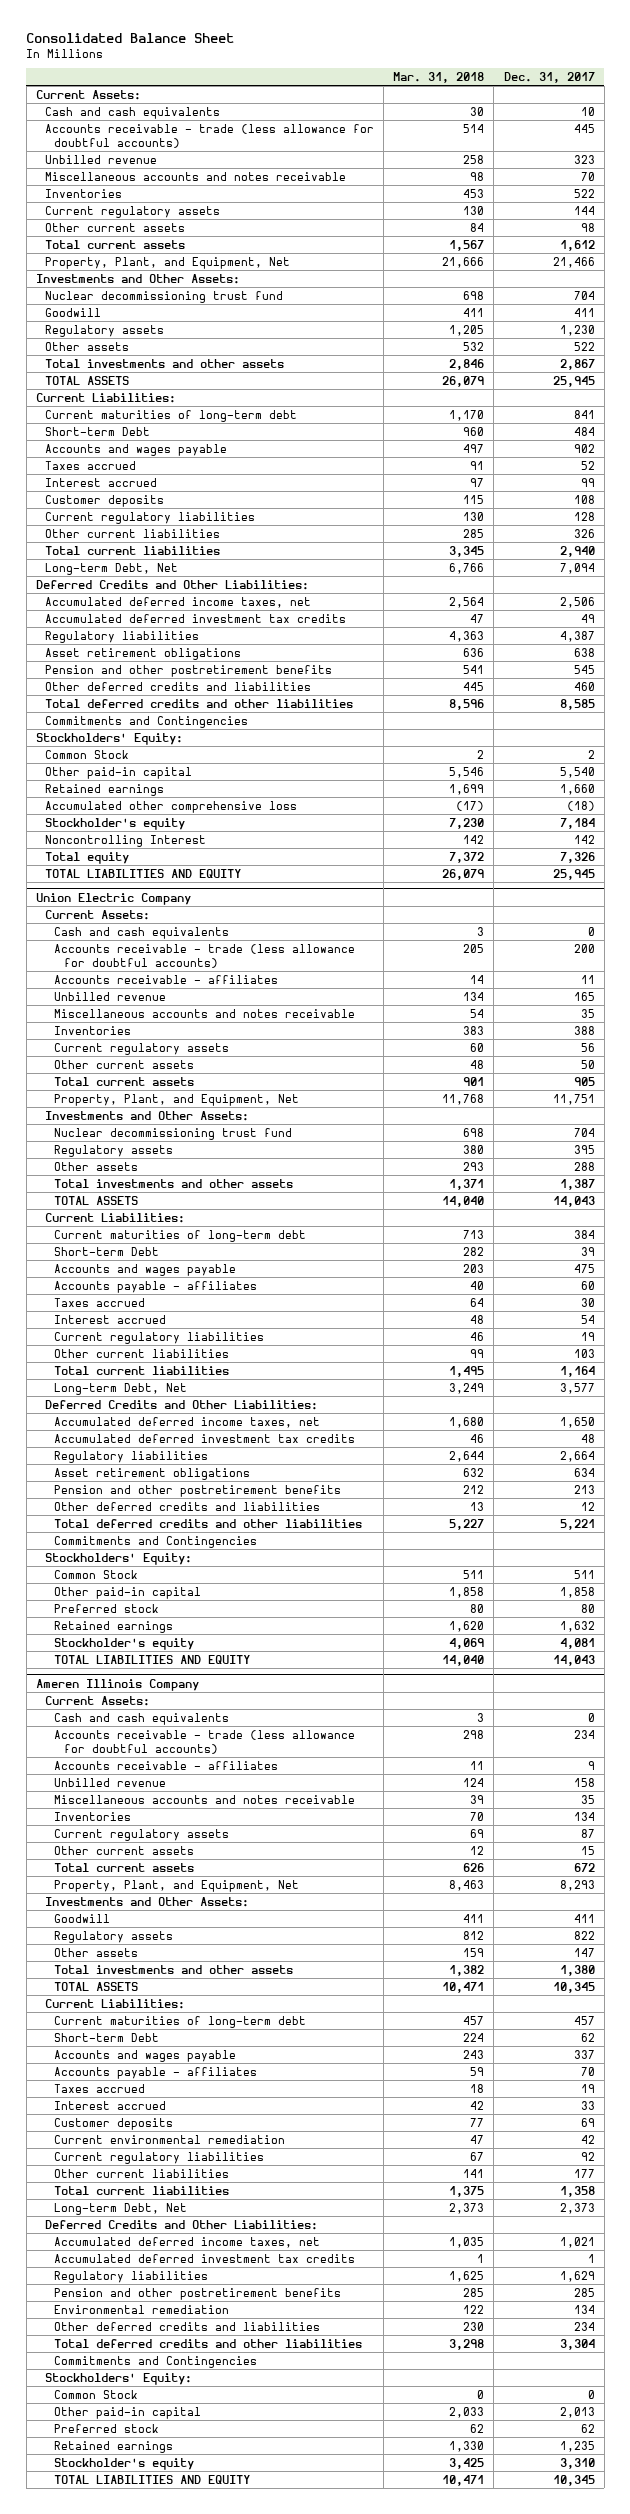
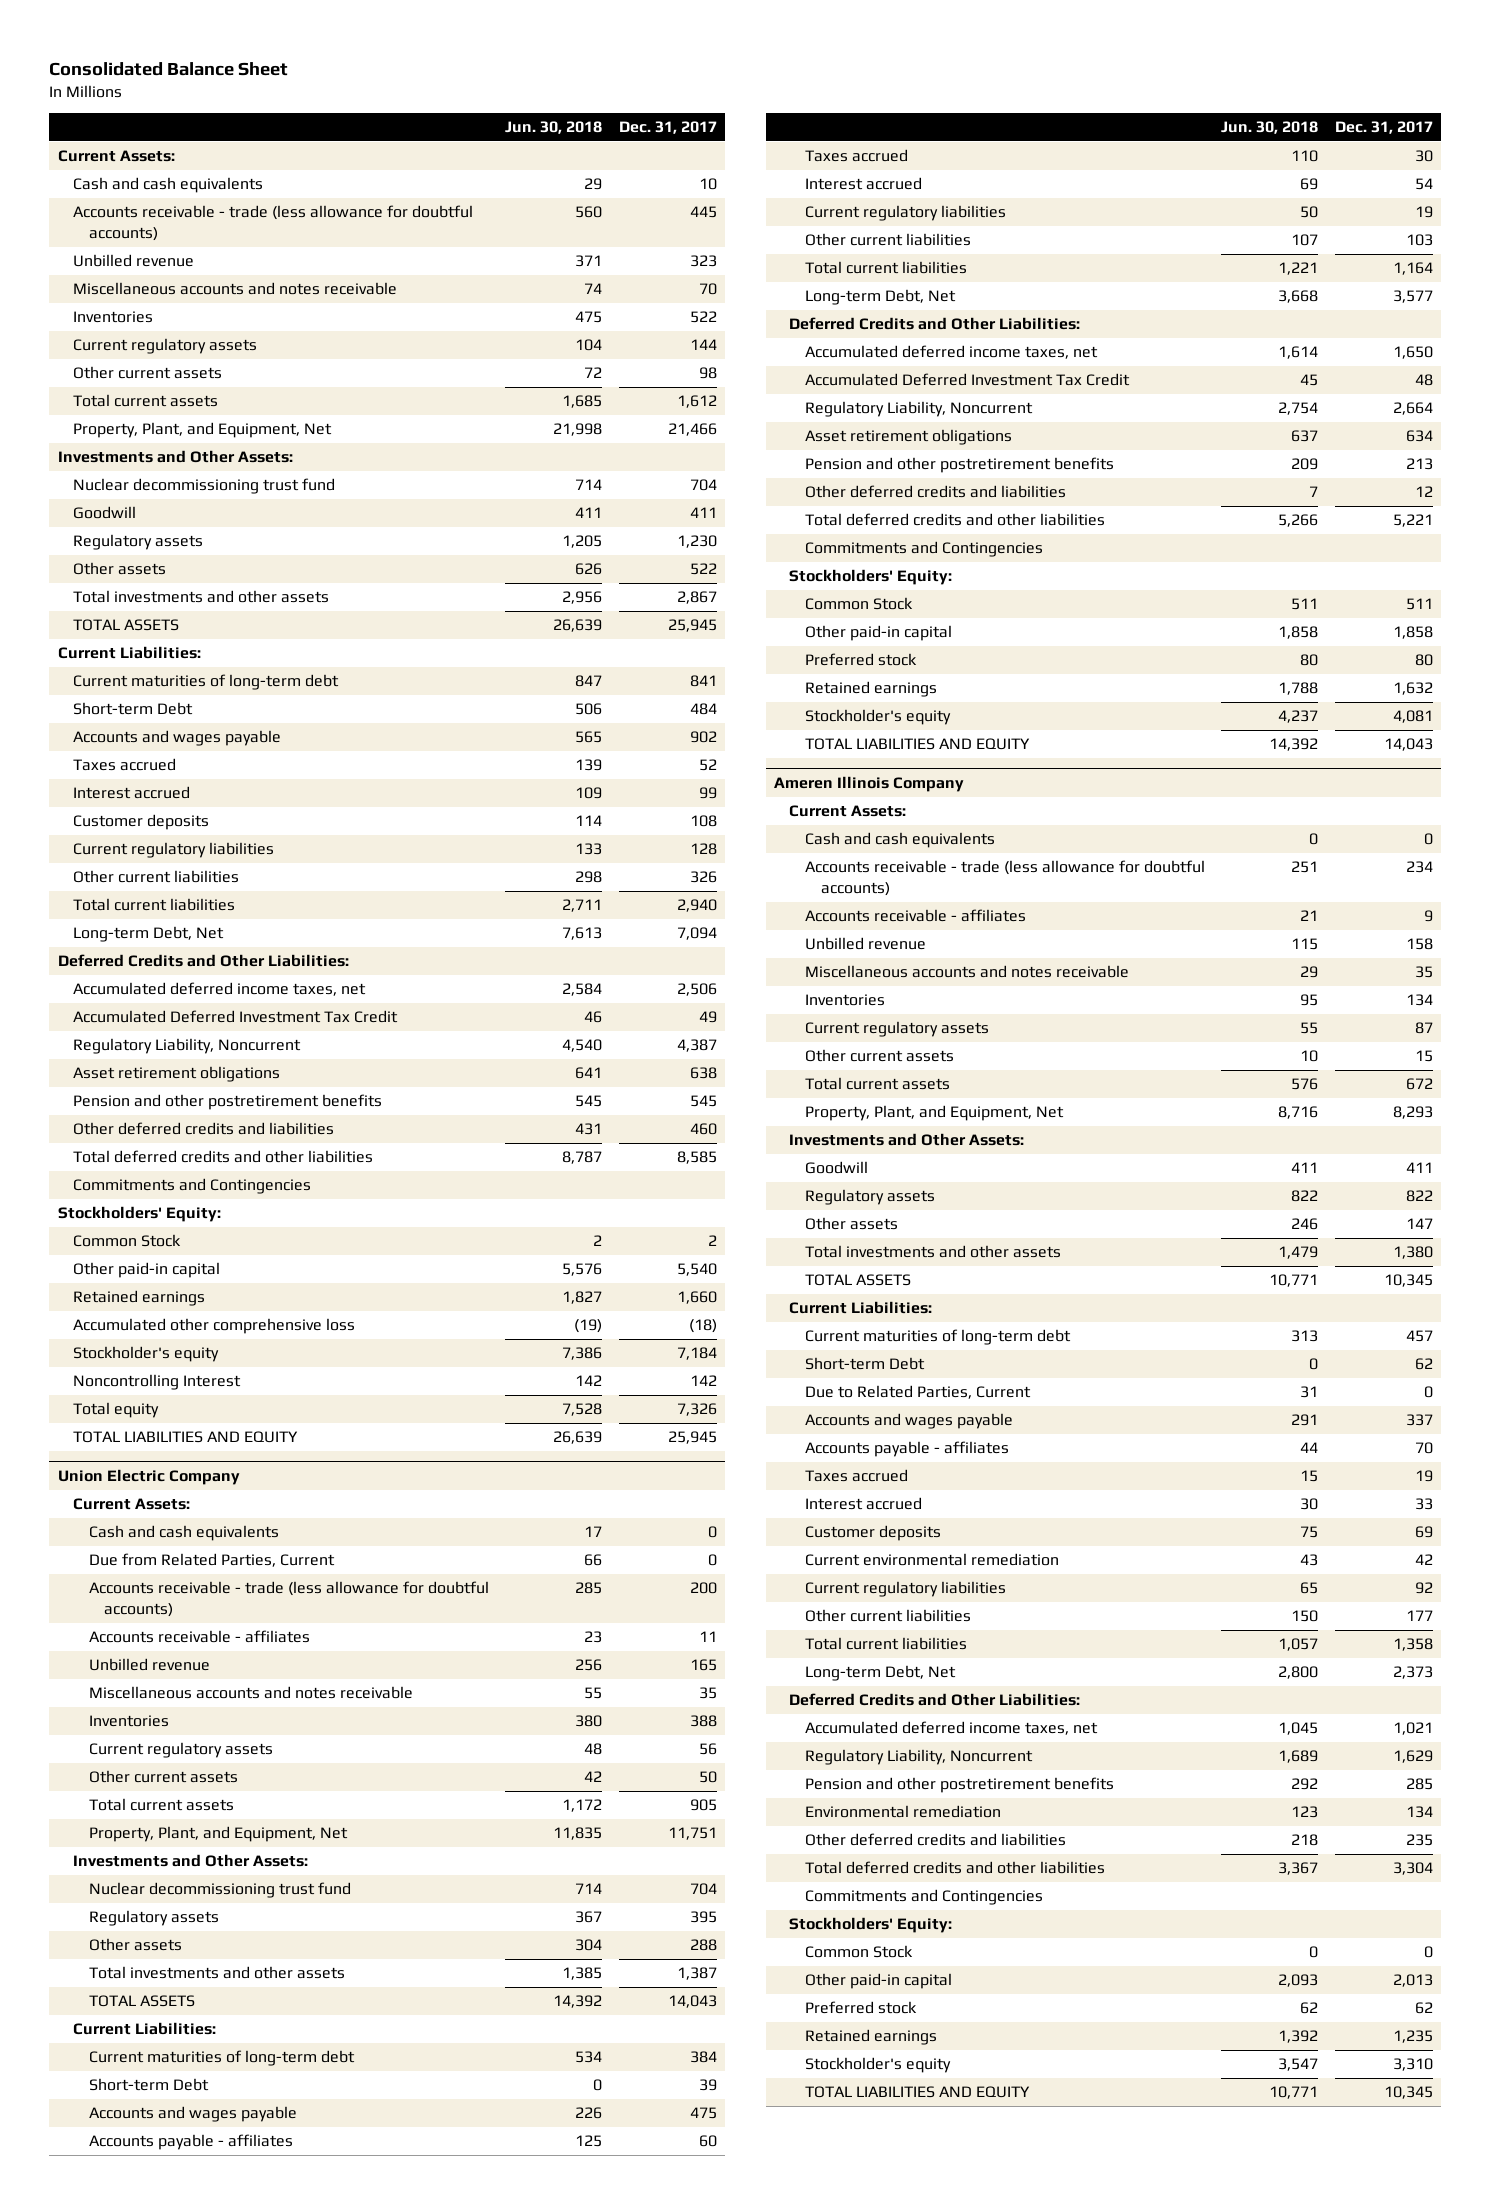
- | Mar. 31, 2018 | Dec. 31, 2017
+ | Jun. 30, 2018 | Dec. 31, 2017
- Accumulated deferred investment tax credits | 47 | 49
- Regulatory liabilities | 4,363 | 4,387
+ Accumulated Deferred Investment Tax Credit | 46 | 49
+ Regulatory Liability, Noncurrent | 4,540 | 4,387
@ Union Electric Company
+ Due from Related Parties, Current | 66 | 0
- Accumulated deferred investment tax credits | 46 | 48
- Regulatory liabilities | 2,644 | 2,664
+ Accumulated Deferred Investment Tax Credit | 45 | 48
+ Regulatory Liability, Noncurrent | 2,754 | 2,664
@ Ameren Illinois Company
+ Due to Related Parties, Current | 31 | 0
- Accumulated deferred investment tax credits | 1 | 1
- Regulatory liabilities | 1,625 | 1,629
+ Regulatory Liability, Noncurrent | 1,689 | 1,629
- Other deferred credits and liabilities | 230 | 234
+ Other deferred credits and liabilities | 218 | 235

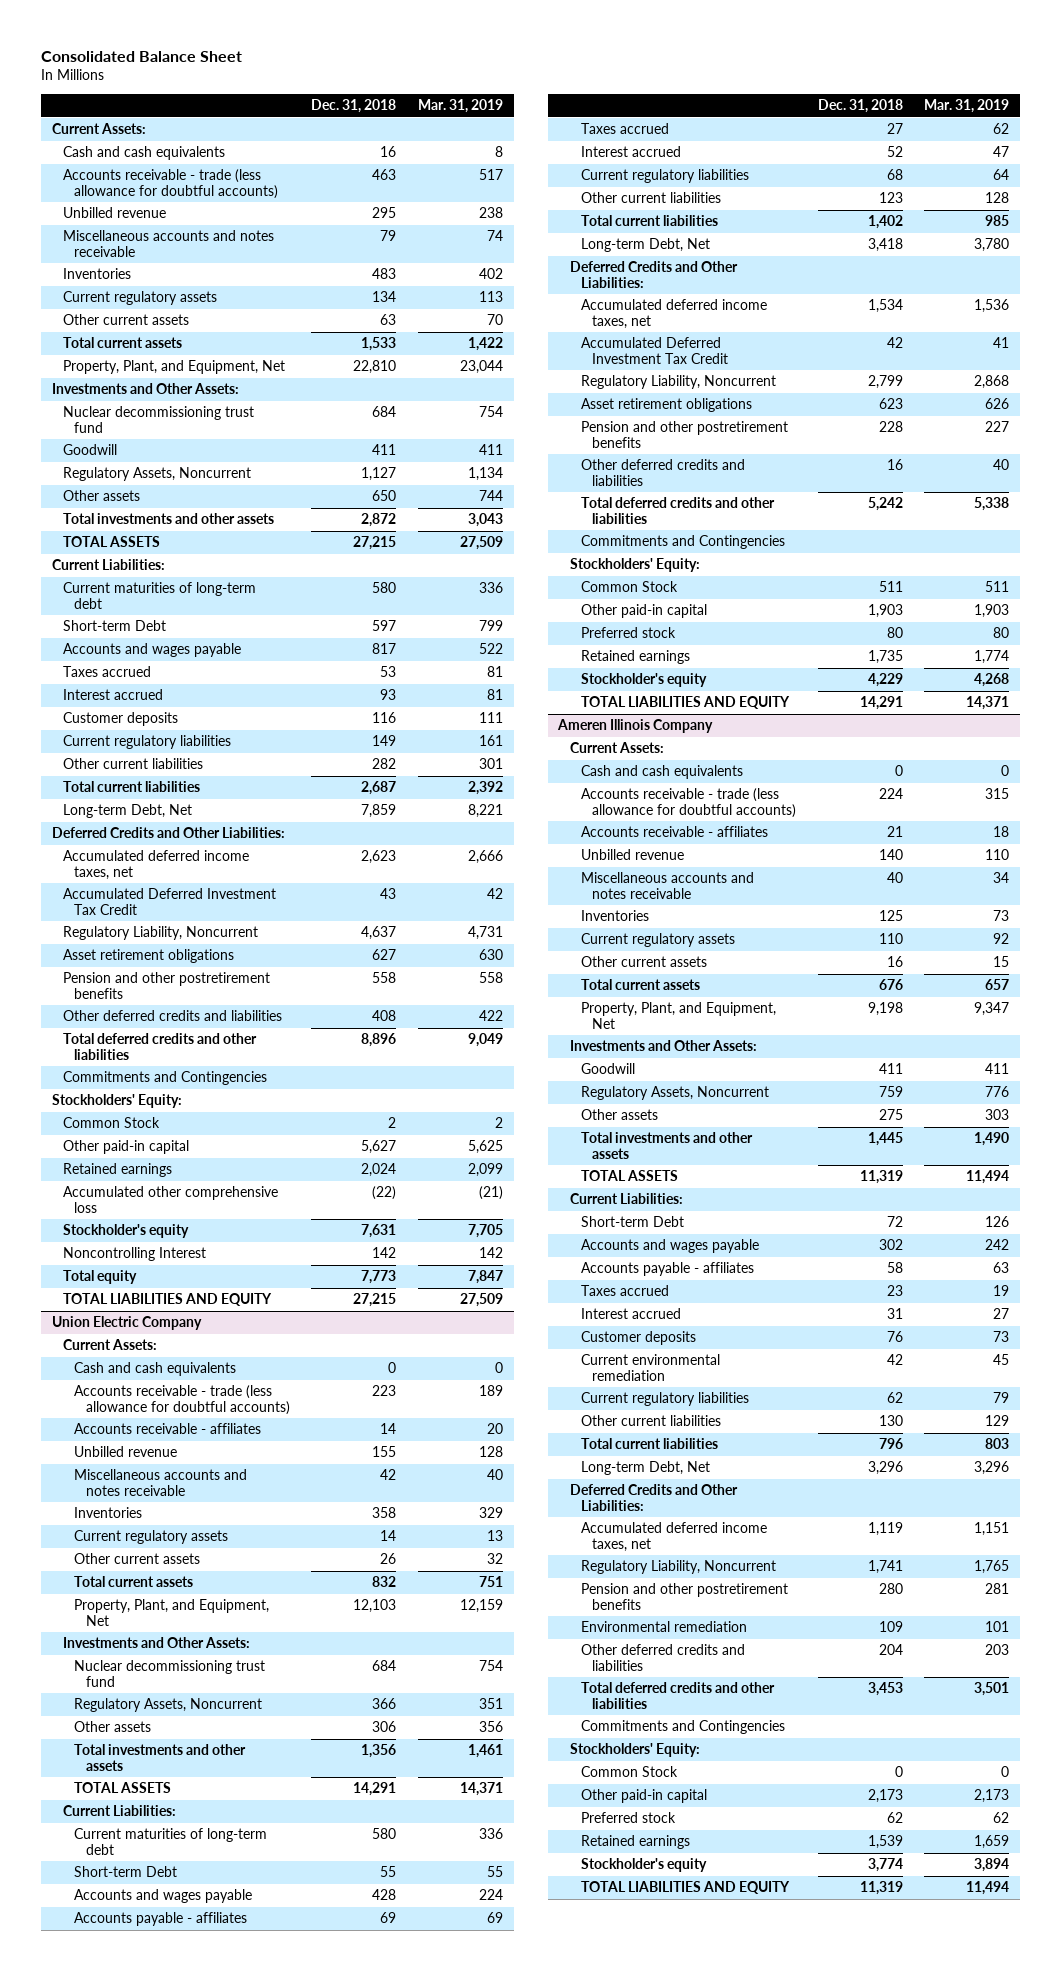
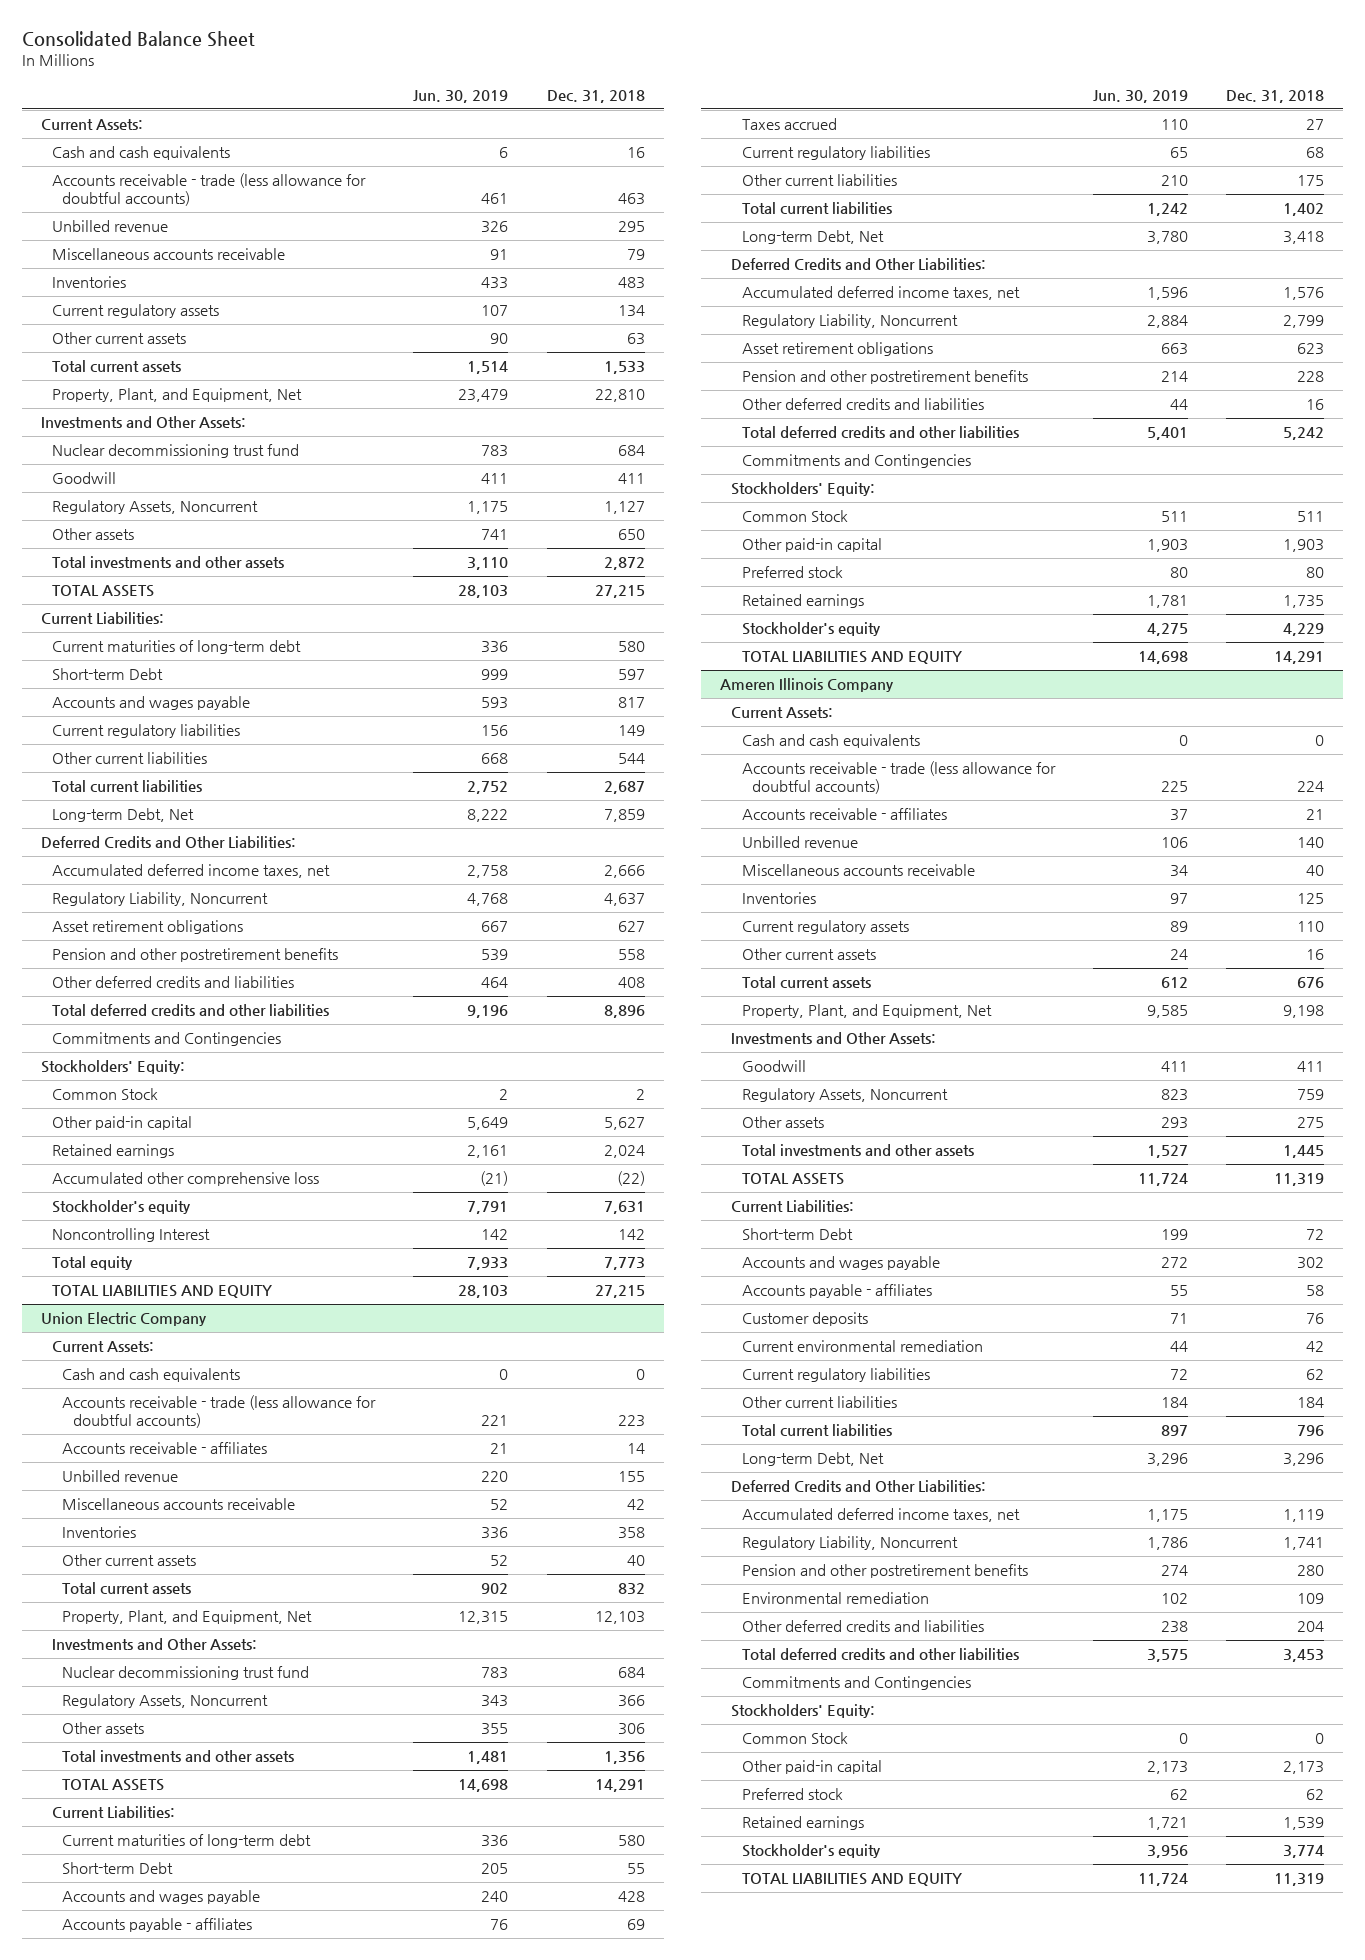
- | Dec. 31, 2018 | Mar. 31, 2019
+ | Jun. 30, 2019 | Dec. 31, 2018
- Miscellaneous accounts and notes receivable | 79 | 74
+ Miscellaneous accounts receivable | 91 | 79
- Taxes accrued | 53 | 81
- Interest accrued | 93 | 81
- Customer deposits | 116 | 111
- Other current liabilities | 282 | 301
+ Other current liabilities | 668 | 544
- Accumulated deferred income taxes, net | 2,623 | 2,666
- Accumulated Deferred Investment Tax Credit | 43 | 42
+ Accumulated deferred income taxes, net | 2,758 | 2,666
@ Union Electric Company
- Miscellaneous accounts and notes receivable | 42 | 40
+ Miscellaneous accounts receivable | 52 | 42
- Current regulatory assets | 14 | 13
- Other current assets | 26 | 32
+ Other current assets | 52 | 40
- Interest accrued | 52 | 47
- Other current liabilities | 123 | 128
+ Other current liabilities | 210 | 175
- Accumulated deferred income taxes, net | 1,534 | 1,536
- Accumulated Deferred Investment Tax Credit | 42 | 41
+ Accumulated deferred income taxes, net | 1,596 | 1,576
@ Ameren Illinois Company
- Miscellaneous accounts and notes receivable | 40 | 34
+ Miscellaneous accounts receivable | 34 | 40
- Taxes accrued | 23 | 19
- Interest accrued | 31 | 27
- Other current liabilities | 130 | 129
+ Other current liabilities | 184 | 184

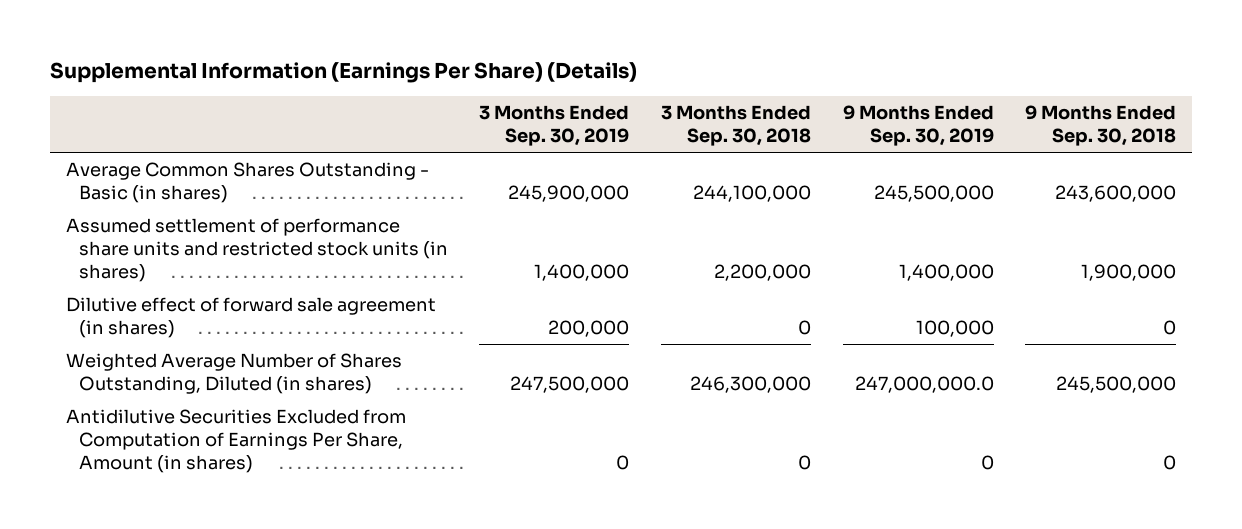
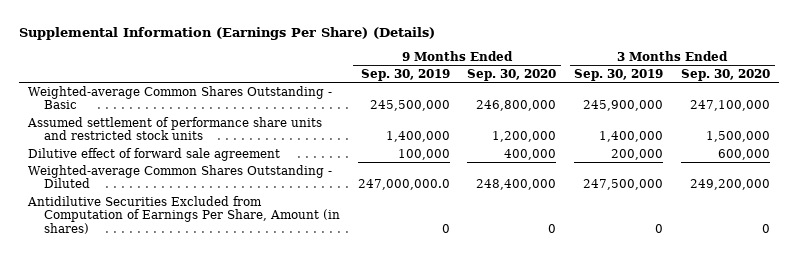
- | 3 Months Ended Sep. 30, 2019 | 3 Months Ended Sep. 30, 2018 | 9 Months Ended Sep. 30, 2019 | 9 Months Ended Sep. 30, 2018
+ | 9 Months Ended Sep. 30, 2019 | 9 Months Ended Sep. 30, 2020 | 3 Months Ended Sep. 30, 2019 | 3 Months Ended Sep. 30, 2020
- Average Common Shares Outstanding - Basic (in shares) | 245,900,000 | 244,100,000 | 245,500,000 | 243,600,000
- Assumed settlement of performance share units and restricted stock units (in shares) | 1,400,000 | 2,200,000 | 1,400,000 | 1,900,000
- Dilutive effect of forward sale agreement (in shares) | 200,000 | 0 | 100,000 | 0
- Weighted Average Number of Shares Outstanding, Diluted (in shares) | 247,500,000 | 246,300,000 | 247,000,000.0 | 245,500,000
+ Weighted-average Common Shares Outstanding - Basic | 245,500,000 | 246,800,000 | 245,900,000 | 247,100,000
+ Assumed settlement of performance share units and restricted stock units | 1,400,000 | 1,200,000 | 1,400,000 | 1,500,000
+ Dilutive effect of forward sale agreement | 100,000 | 400,000 | 200,000 | 600,000
+ Weighted-average Common Shares Outstanding - Diluted | 247,000,000.0 | 248,400,000 | 247,500,000 | 249,200,000

